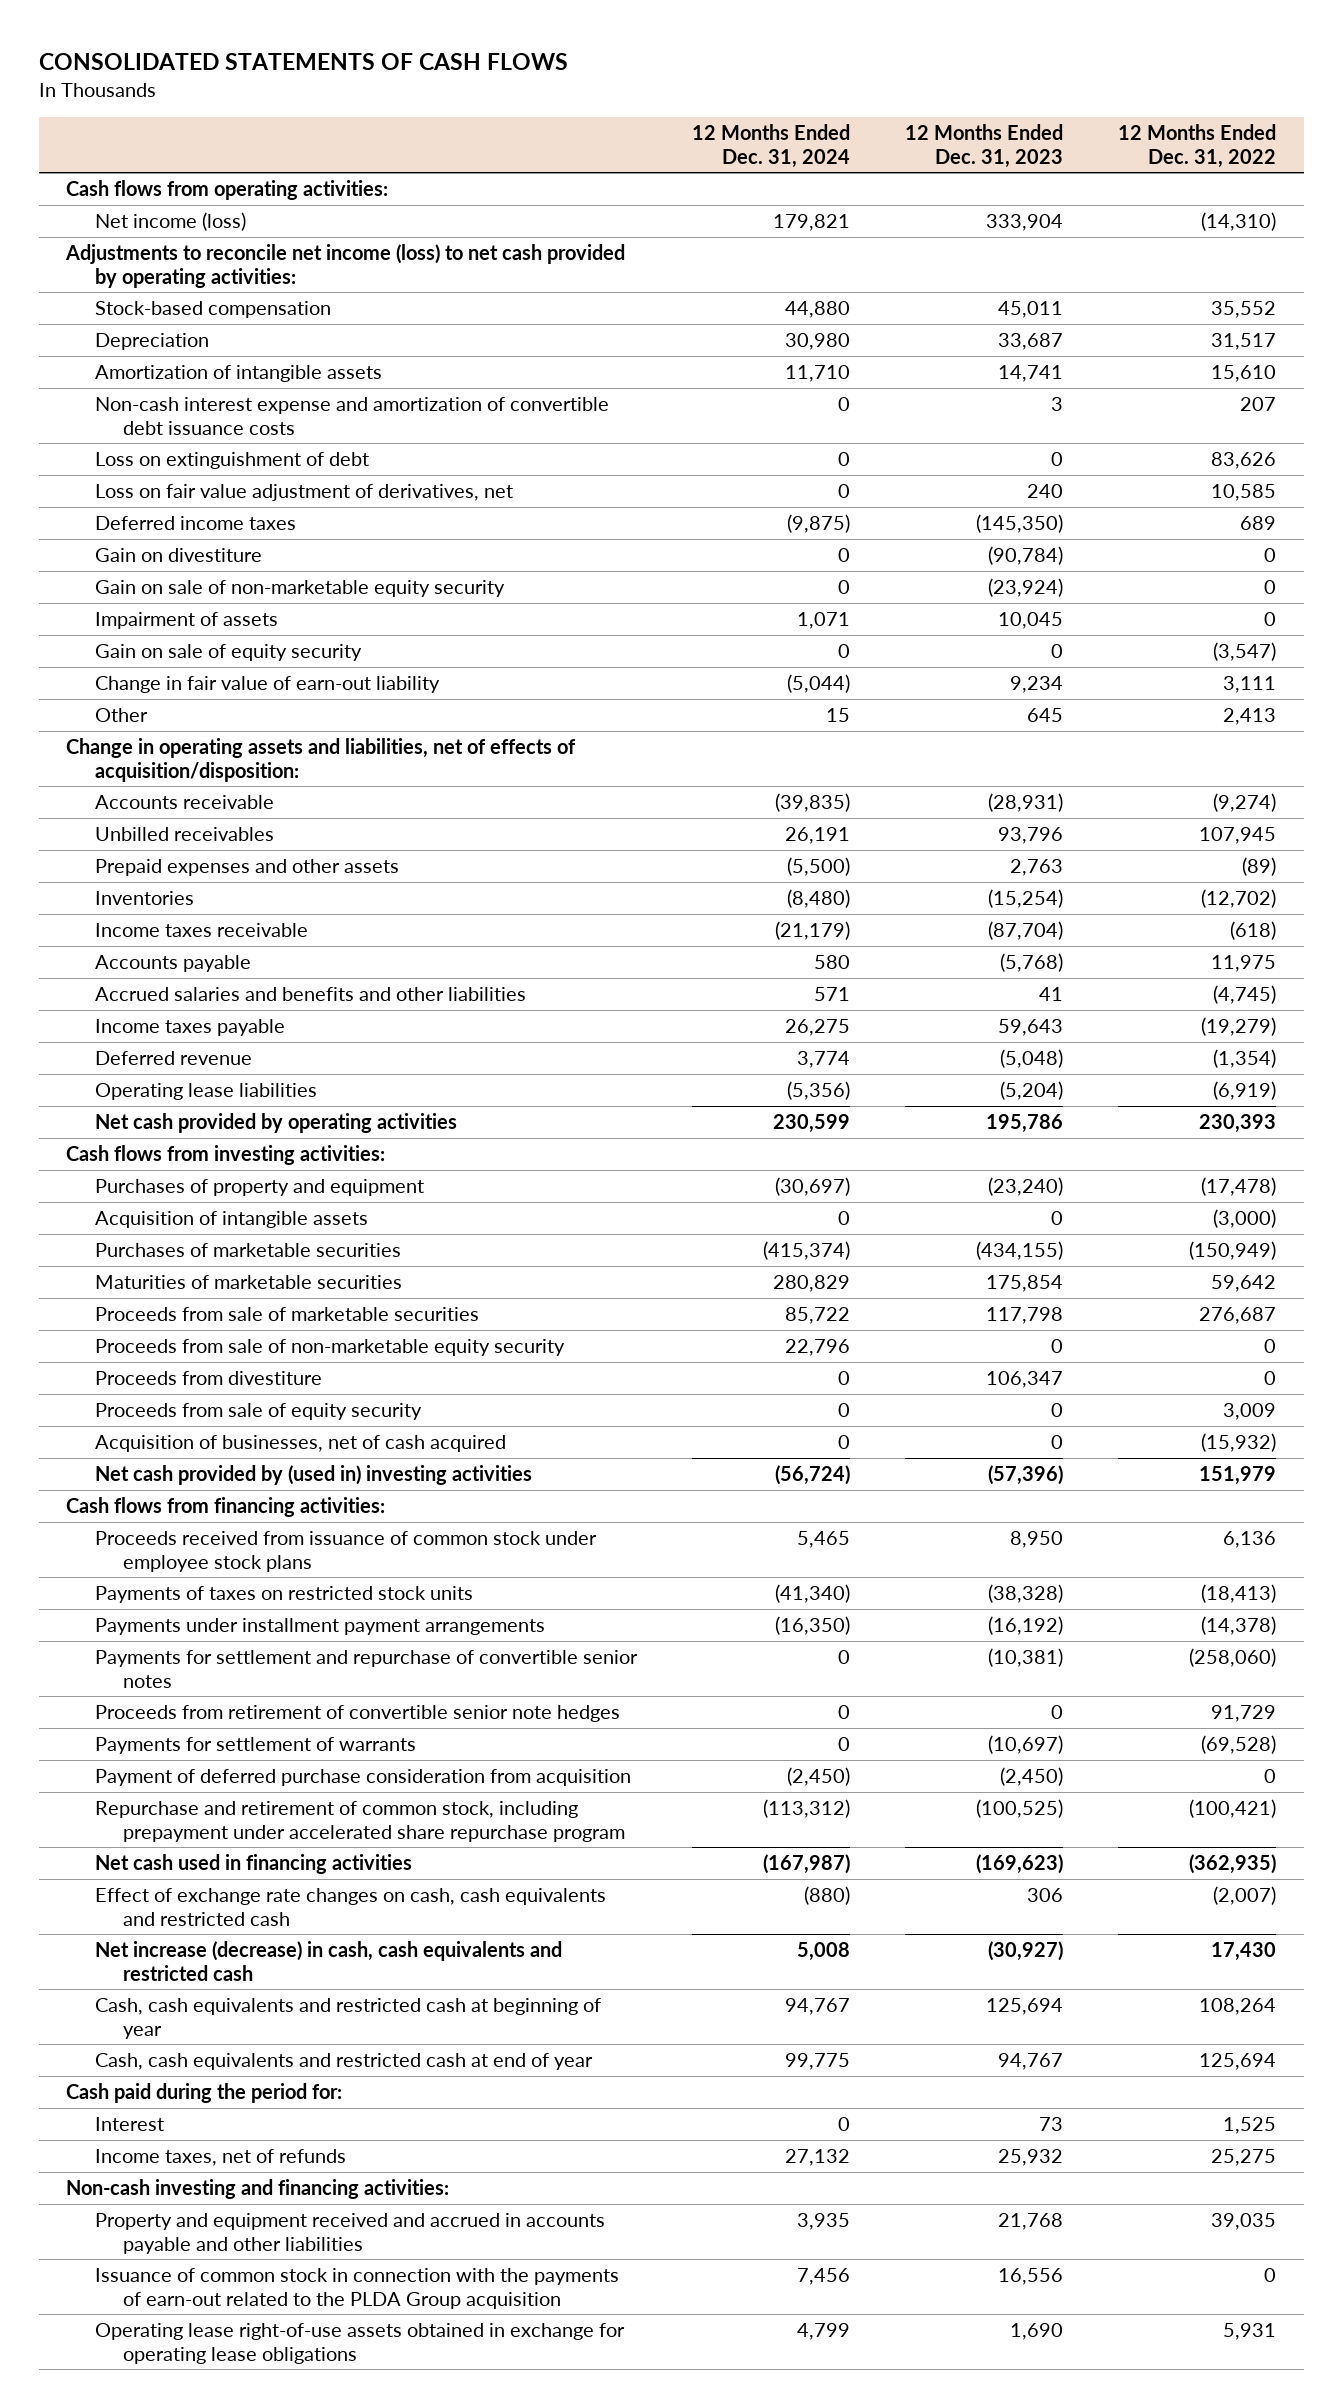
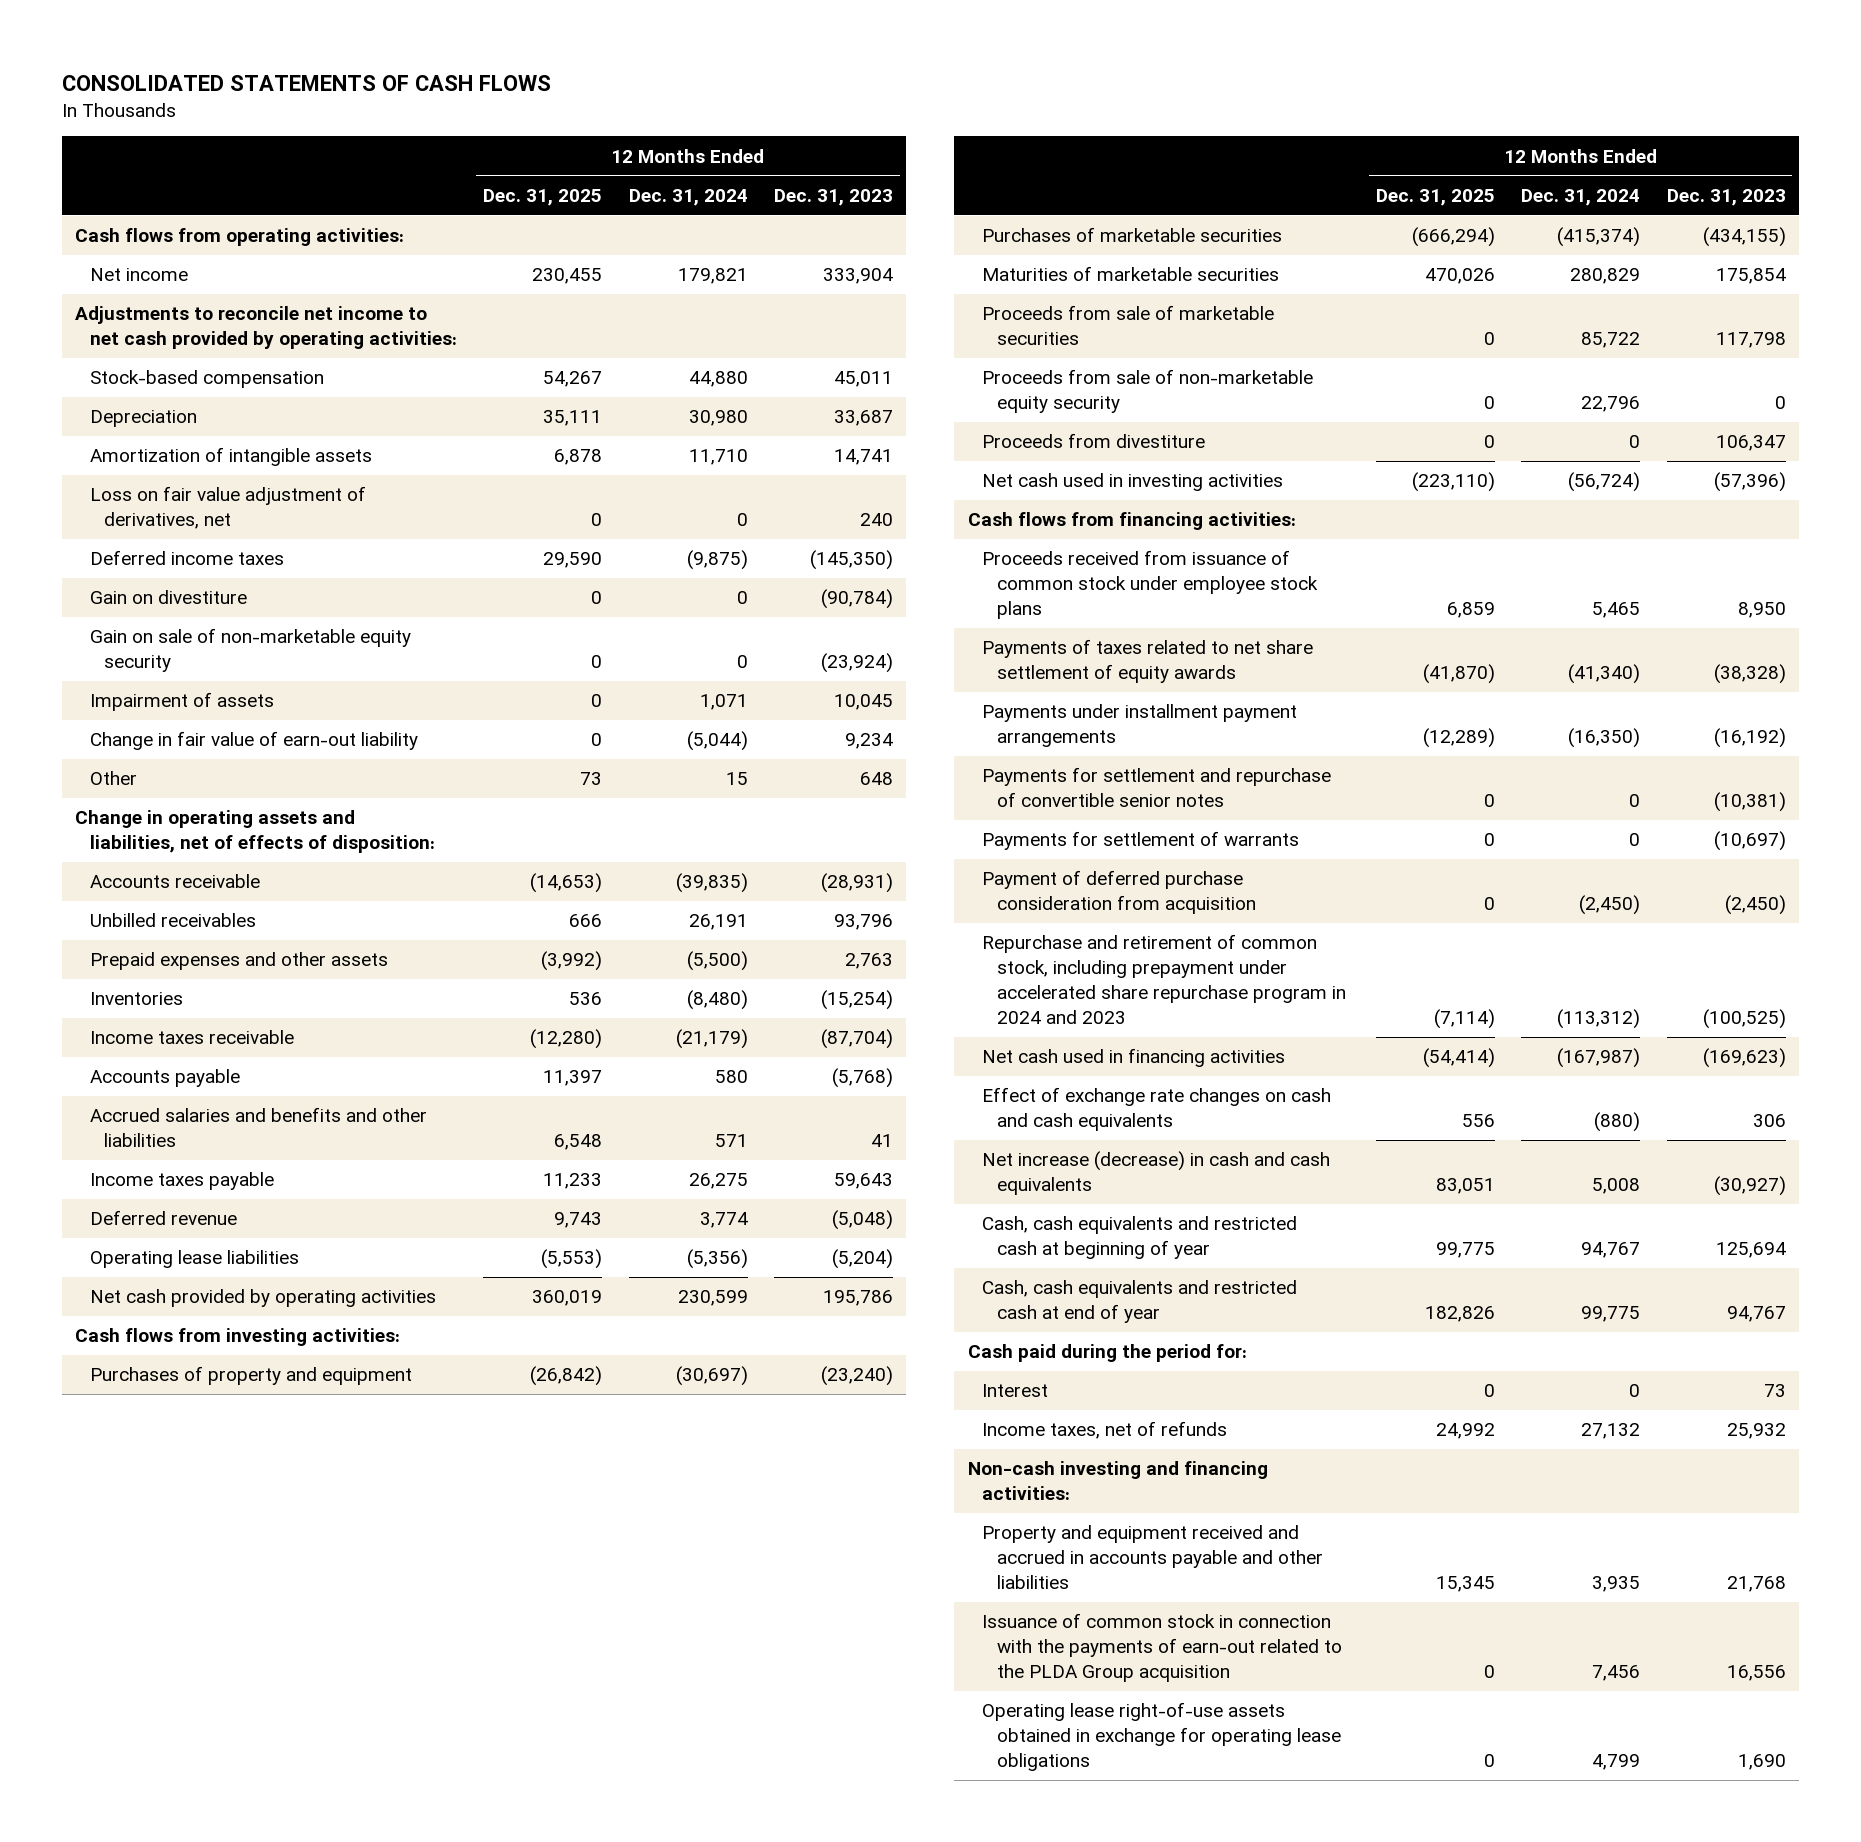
- | 12 Months Ended Dec. 31, 2024 | 12 Months Ended Dec. 31, 2023 | 12 Months Ended Dec. 31, 2022
+ | 12 Months Ended Dec. 31, 2025 | 12 Months Ended Dec. 31, 2024 | 12 Months Ended Dec. 31, 2023
- Net income (loss) | 179,821 | 333,904 | (14,310)
- Adjustments to reconcile net income (loss) to net cash provided by operating activities:
+ Net income | 230,455 | 179,821 | 333,904
+ Adjustments to reconcile net income to net cash provided by operating activities:
- Non-cash interest expense and amortization of convertible debt issuance costs | 0 | 3 | 207
- Loss on extinguishment of debt | 0 | 0 | 83,626
- Gain on sale of equity security | 0 | 0 | (3,547)
- Other | 15 | 645 | 2,413
- Change in operating assets and liabilities, net of effects of acquisition/disposition:
+ Other | 73 | 15 | 648
+ Change in operating assets and liabilities, net of effects of disposition:
- Acquisition of intangible assets | 0 | 0 | (3,000)
- Proceeds from sale of equity security | 0 | 0 | 3,009
- Acquisition of businesses, net of cash acquired | 0 | 0 | (15,932)
- Net cash provided by (used in) investing activities | (56,724) | (57,396) | 151,979
+ Net cash used in investing activities | (223,110) | (56,724) | (57,396)
- Payments of taxes on restricted stock units | (41,340) | (38,328) | (18,413)
+ Payments of taxes related to net share settlement of equity awards | (41,870) | (41,340) | (38,328)
- Proceeds from retirement of convertible senior note hedges | 0 | 0 | 91,729
- Repurchase and retirement of common stock, including prepayment under accelerated share repurchase program | (113,312) | (100,525) | (100,421)
+ Repurchase and retirement of common stock, including prepayment under accelerated share repurchase program in 2024 and 2023 | (7,114) | (113,312) | (100,525)
- Effect of exchange rate changes on cash, cash equivalents and restricted cash | (880) | 306 | (2,007)
- Net increase (decrease) in cash, cash equivalents and restricted cash | 5,008 | (30,927) | 17,430
+ Effect of exchange rate changes on cash and cash equivalents | 556 | (880) | 306
+ Net increase (decrease) in cash and cash equivalents | 83,051 | 5,008 | (30,927)

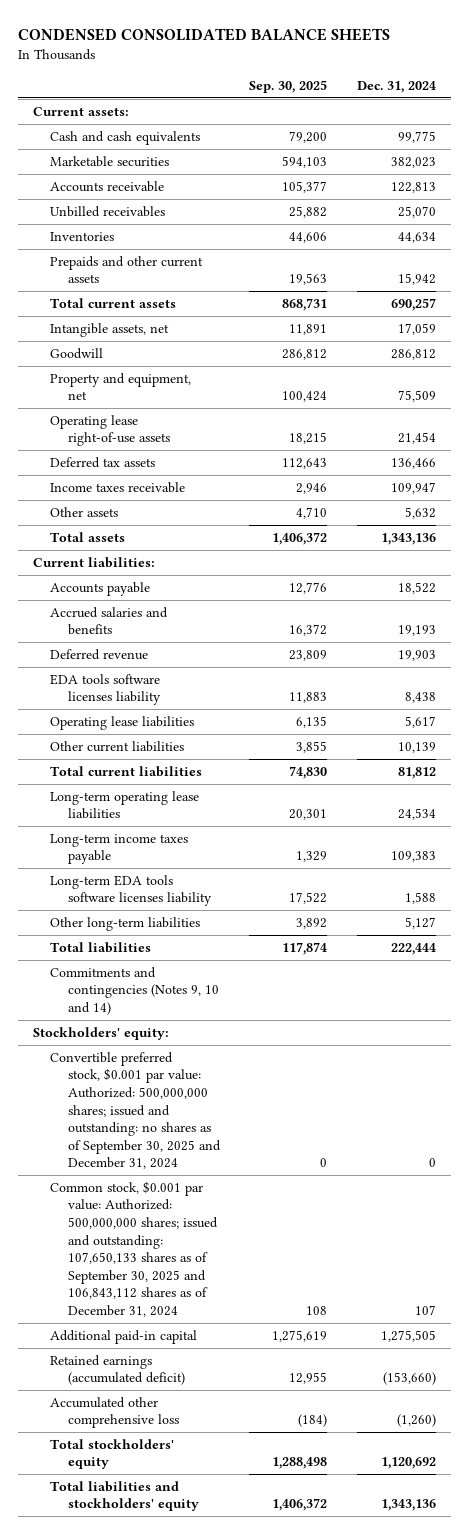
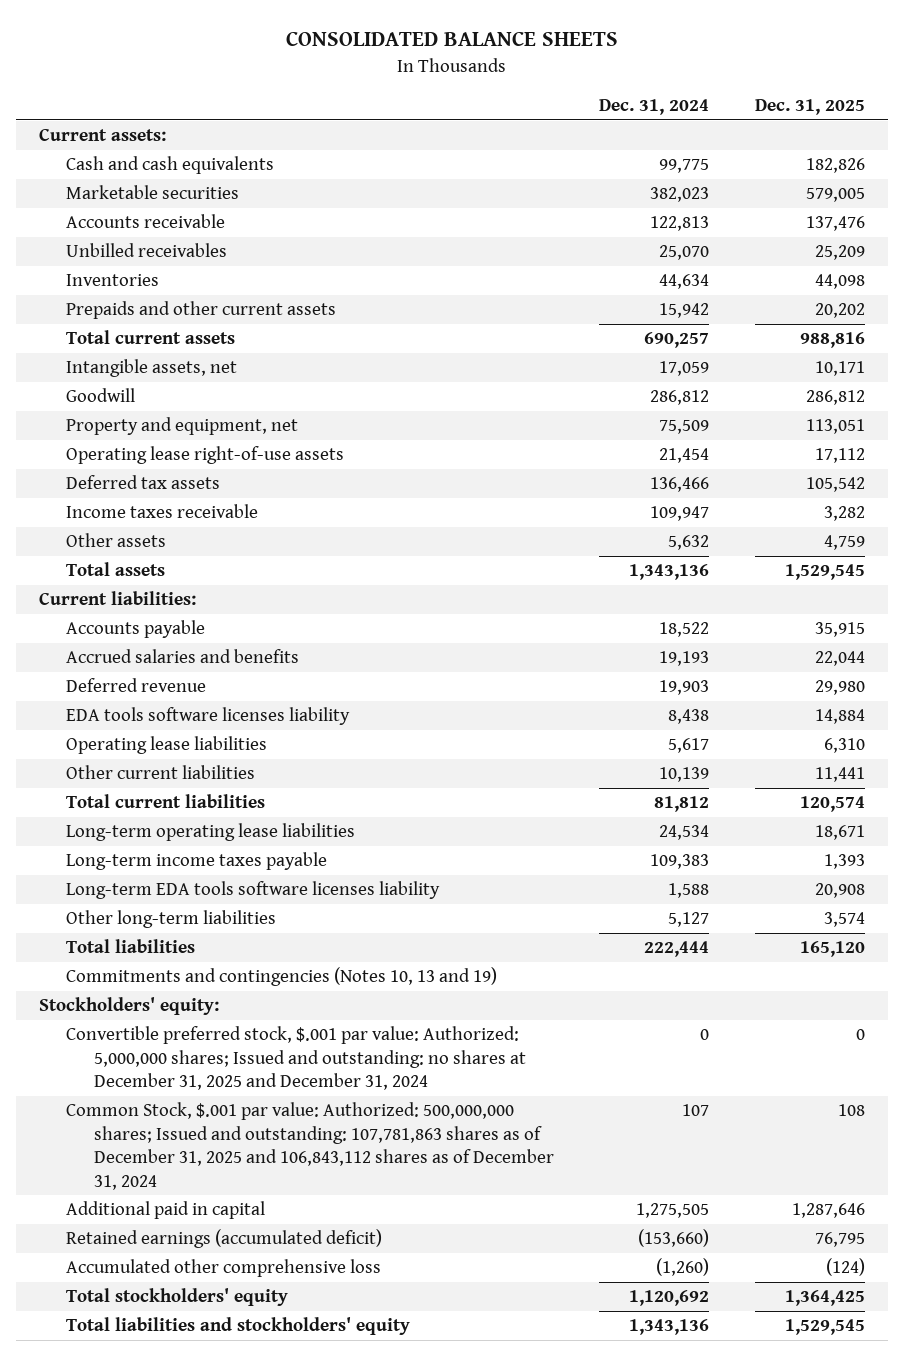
- CONDENSED CONSOLIDATED BALANCE SHEETS
+ CONSOLIDATED BALANCE SHEETS
- | Sep. 30, 2025 | Dec. 31, 2024
+ | Dec. 31, 2024 | Dec. 31, 2025
- Commitments and contingencies (Notes 9, 10 and 14)
+ Commitments and contingencies (Notes 10, 13 and 19)
- Convertible preferred stock, $0.001 par value: Authorized: 500,000,000 shares; issued and outstanding: no shares as of September 30, 2025 and December 31, 2024 | 0 | 0
- Common stock, $0.001 par value: Authorized: 500,000,000 shares; issued and outstanding: 107,650,133 shares as of September 30, 2025 and 106,843,112 shares as of December 31, 2024 | 108 | 107
- Additional paid-in capital | 1,275,619 | 1,275,505
+ Convertible preferred stock, $.001 par value: Authorized: 5,000,000 shares; Issued and outstanding: no shares at December 31, 2025 and December 31, 2024 | 0 | 0
+ Common Stock, $.001 par value: Authorized: 500,000,000 shares; Issued and outstanding: 107,781,863 shares as of December 31, 2025 and 106,843,112 shares as of December 31, 2024 | 107 | 108
+ Additional paid in capital | 1,275,505 | 1,287,646

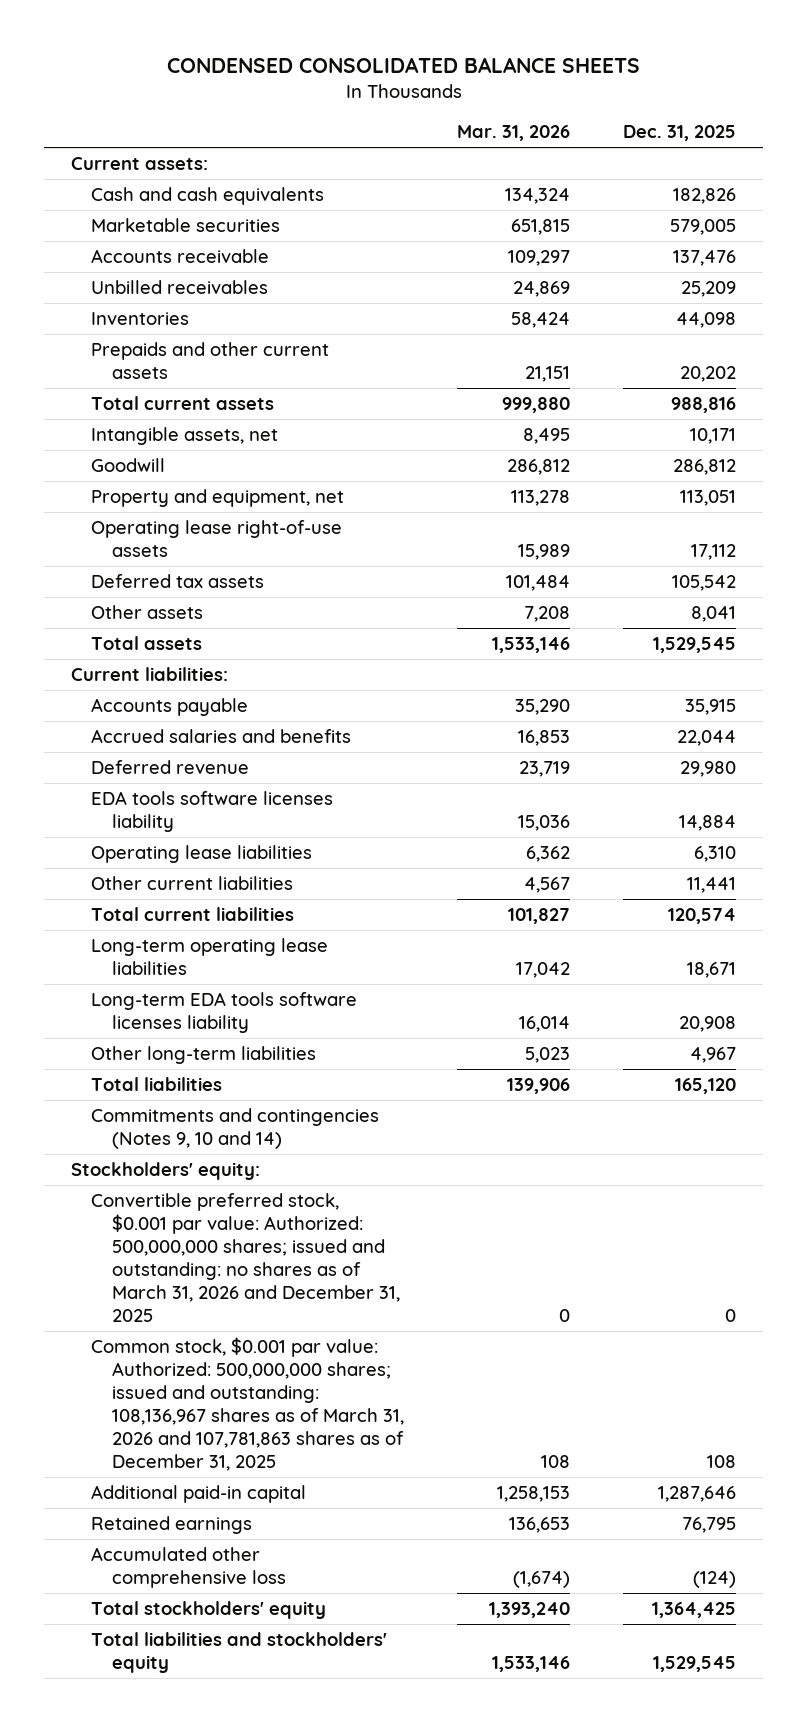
- CONSOLIDATED BALANCE SHEETS
+ CONDENSED CONSOLIDATED BALANCE SHEETS
- | Dec. 31, 2024 | Dec. 31, 2025
+ | Mar. 31, 2026 | Dec. 31, 2025
- Income taxes receivable | 109,947 | 3,282
- Other assets | 5,632 | 4,759
+ Other assets | 7,208 | 8,041
- Long-term income taxes payable | 109,383 | 1,393
- Other long-term liabilities | 5,127 | 3,574
+ Other long-term liabilities | 5,023 | 4,967
- Commitments and contingencies (Notes 10, 13 and 19)
+ Commitments and contingencies (Notes 9, 10 and 14)
- Convertible preferred stock, $.001 par value: Authorized: 5,000,000 shares; Issued and outstanding: no shares at December 31, 2025 and December 31, 2024 | 0 | 0
- Common Stock, $.001 par value: Authorized: 500,000,000 shares; Issued and outstanding: 107,781,863 shares as of December 31, 2025 and 106,843,112 shares as of December 31, 2024 | 107 | 108
- Additional paid in capital | 1,275,505 | 1,287,646
- Retained earnings (accumulated deficit) | (153,660) | 76,795
+ Convertible preferred stock, $0.001 par value: Authorized: 500,000,000 shares; issued and outstanding: no shares as of March 31, 2026 and December 31, 2025 | 0 | 0
+ Common stock, $0.001 par value: Authorized: 500,000,000 shares; issued and outstanding: 108,136,967 shares as of March 31, 2026 and 107,781,863 shares as of December 31, 2025 | 108 | 108
+ Additional paid-in capital | 1,258,153 | 1,287,646
+ Retained earnings | 136,653 | 76,795

